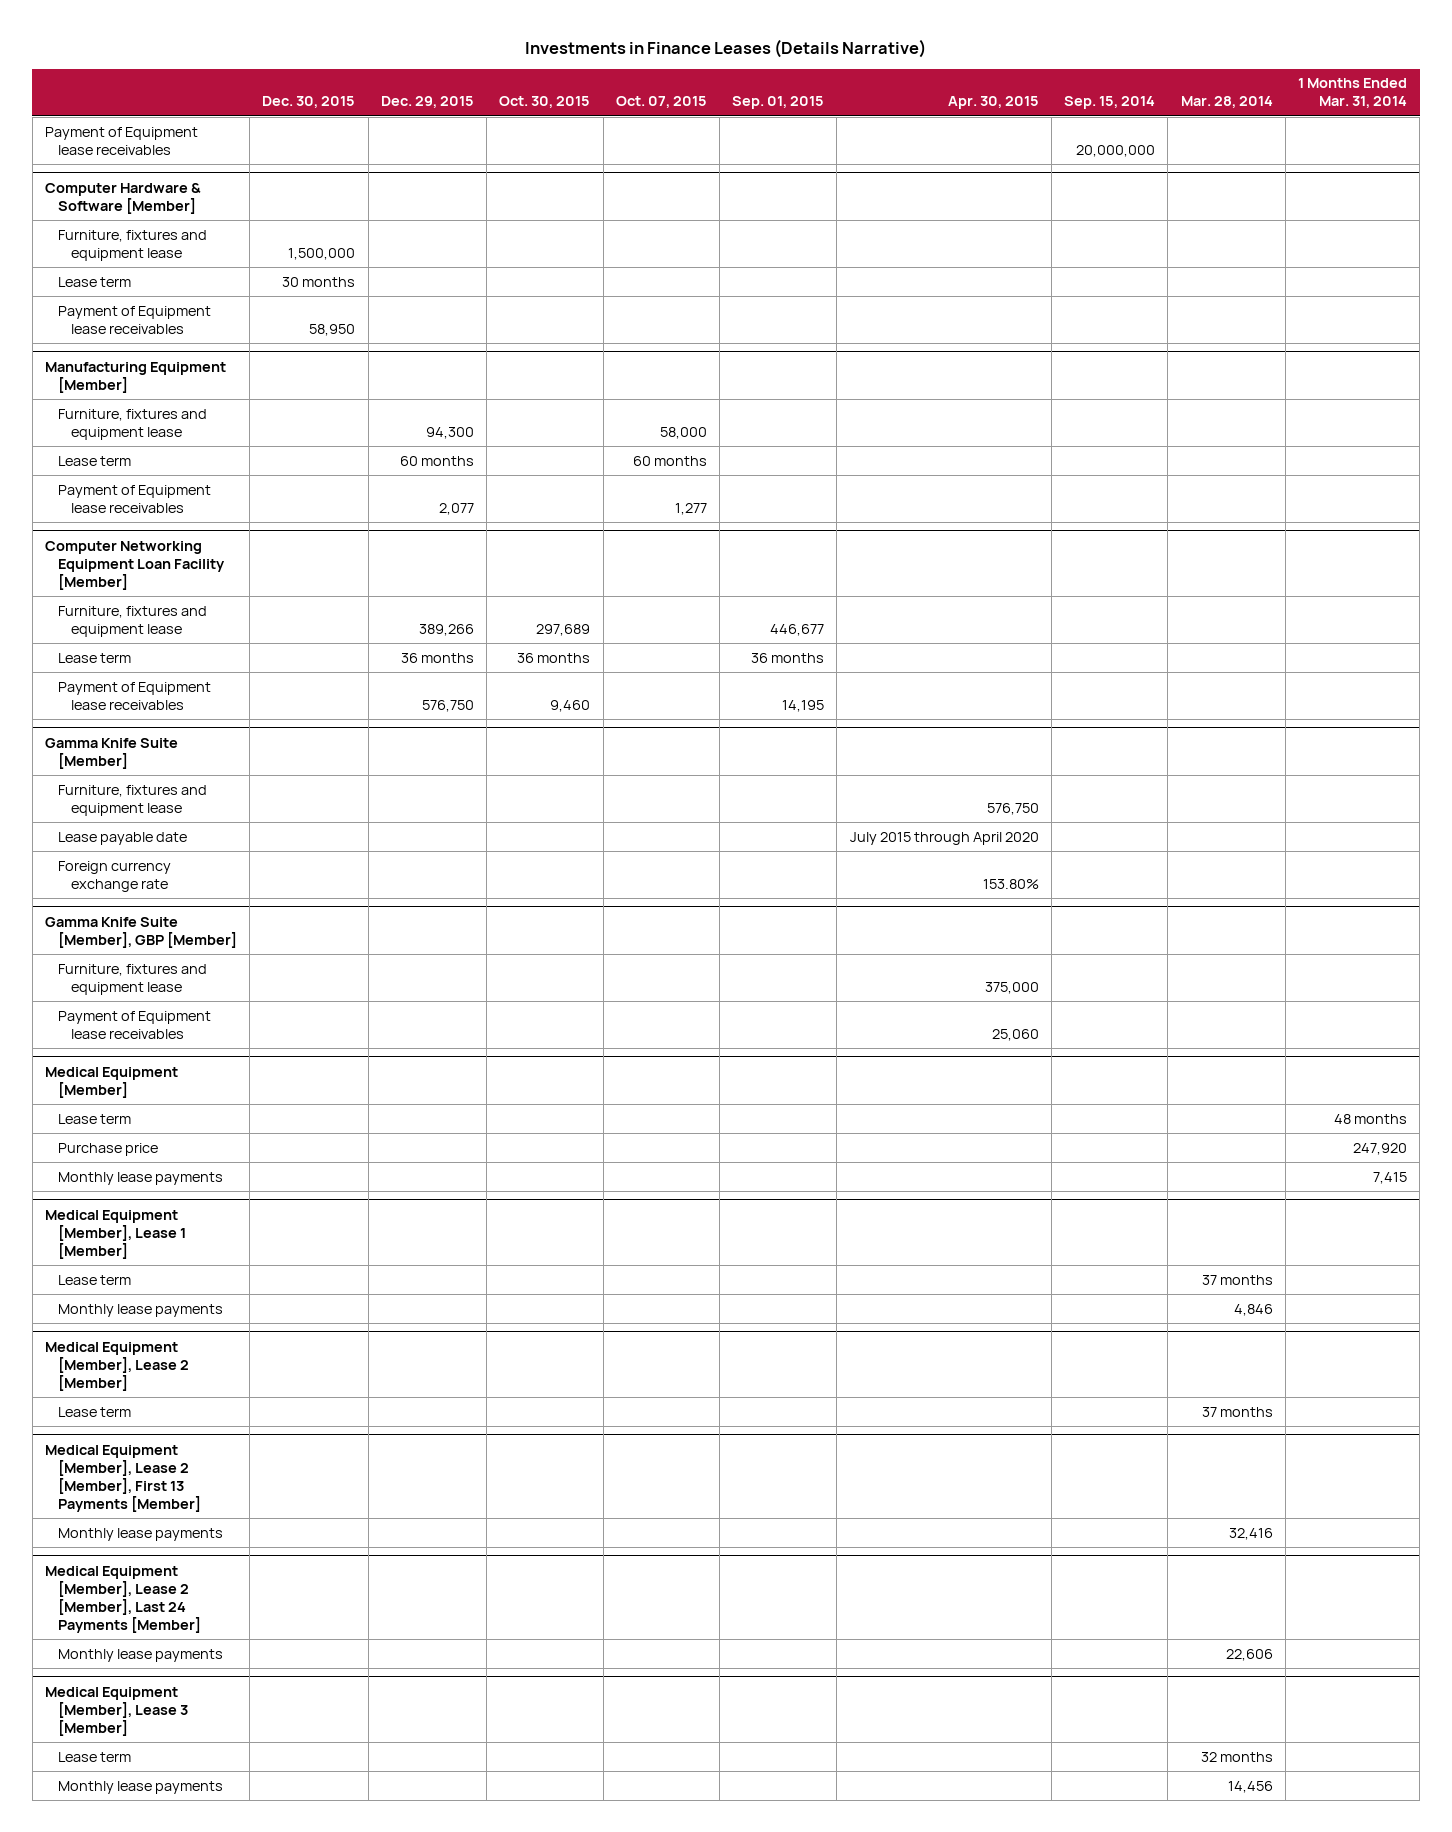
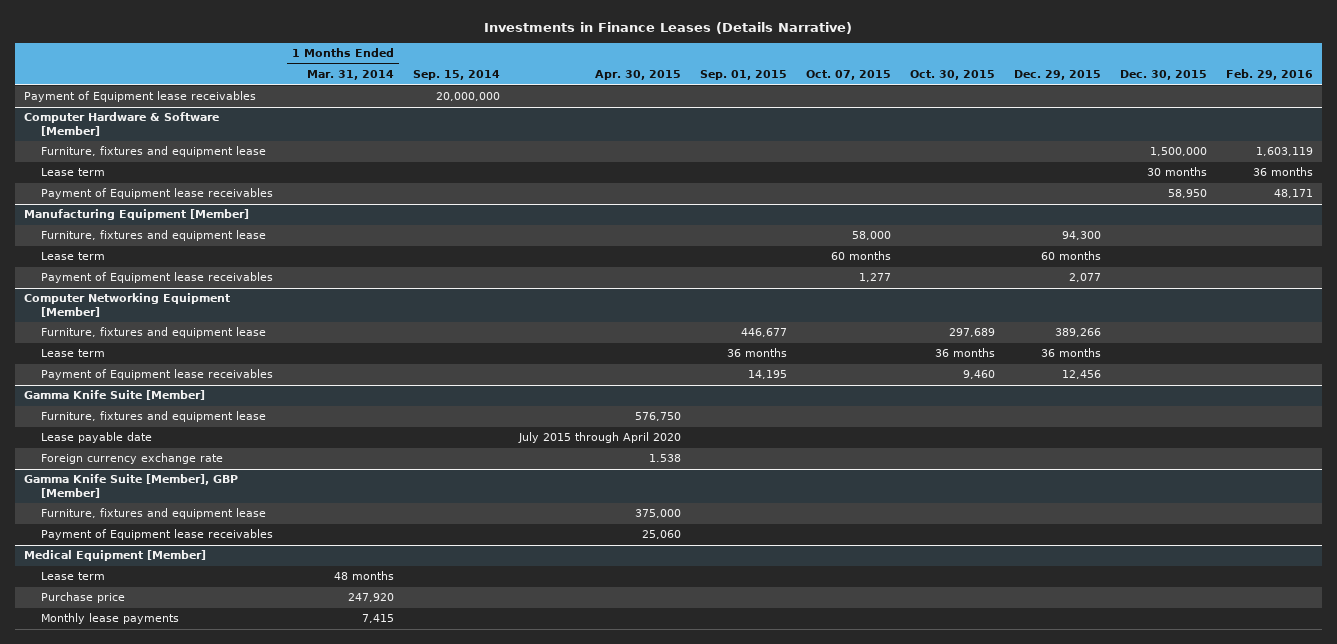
- | Dec. 30, 2015 | Dec. 29, 2015 | Oct. 30, 2015 | Oct. 07, 2015 | Sep. 01, 2015 | Apr. 30, 2015 | Sep. 15, 2014 | Mar. 28, 2014 | 1 Months Ended Mar. 31, 2014
+ | 1 Months Ended Mar. 31, 2014 | Sep. 15, 2014 | Apr. 30, 2015 | Sep. 01, 2015 | Oct. 07, 2015 | Oct. 30, 2015 | Dec. 29, 2015 | Dec. 30, 2015 | Feb. 29, 2016
- Computer Networking Equipment Loan Facility [Member]
+ Computer Networking Equipment [Member]
- Payment of Equipment lease receivables | | 576,750 | 9,460 | | 14,195 | | | |
+ Payment of Equipment lease receivables | | | | 14,195 | | 9,460 | 12,456 | |
@ Gamma Knife Suite [Member]
- Foreign currency exchange rate | | | | | | 153.80% | | |
+ Foreign currency exchange rate | | | 1.538 | | | | | |
- Medical Equipment [Member], Lease 1 [Member]
- Lease term | | | | | | | | 37 months |
- Monthly lease payments | | | | | | | | 4,846 |
- Medical Equipment [Member], Lease 2 [Member]
- Lease term | | | | | | | | 37 months |
- Medical Equipment [Member], Lease 2 [Member], First 13 Payments [Member]
- Monthly lease payments | | | | | | | | 32,416 |
- Medical Equipment [Member], Lease 2 [Member], Last 24 Payments [Member]
- Monthly lease payments | | | | | | | | 22,606 |
- Medical Equipment [Member], Lease 3 [Member]
- Lease term | | | | | | | | 32 months |
- Monthly lease payments | | | | | | | | 14,456 |

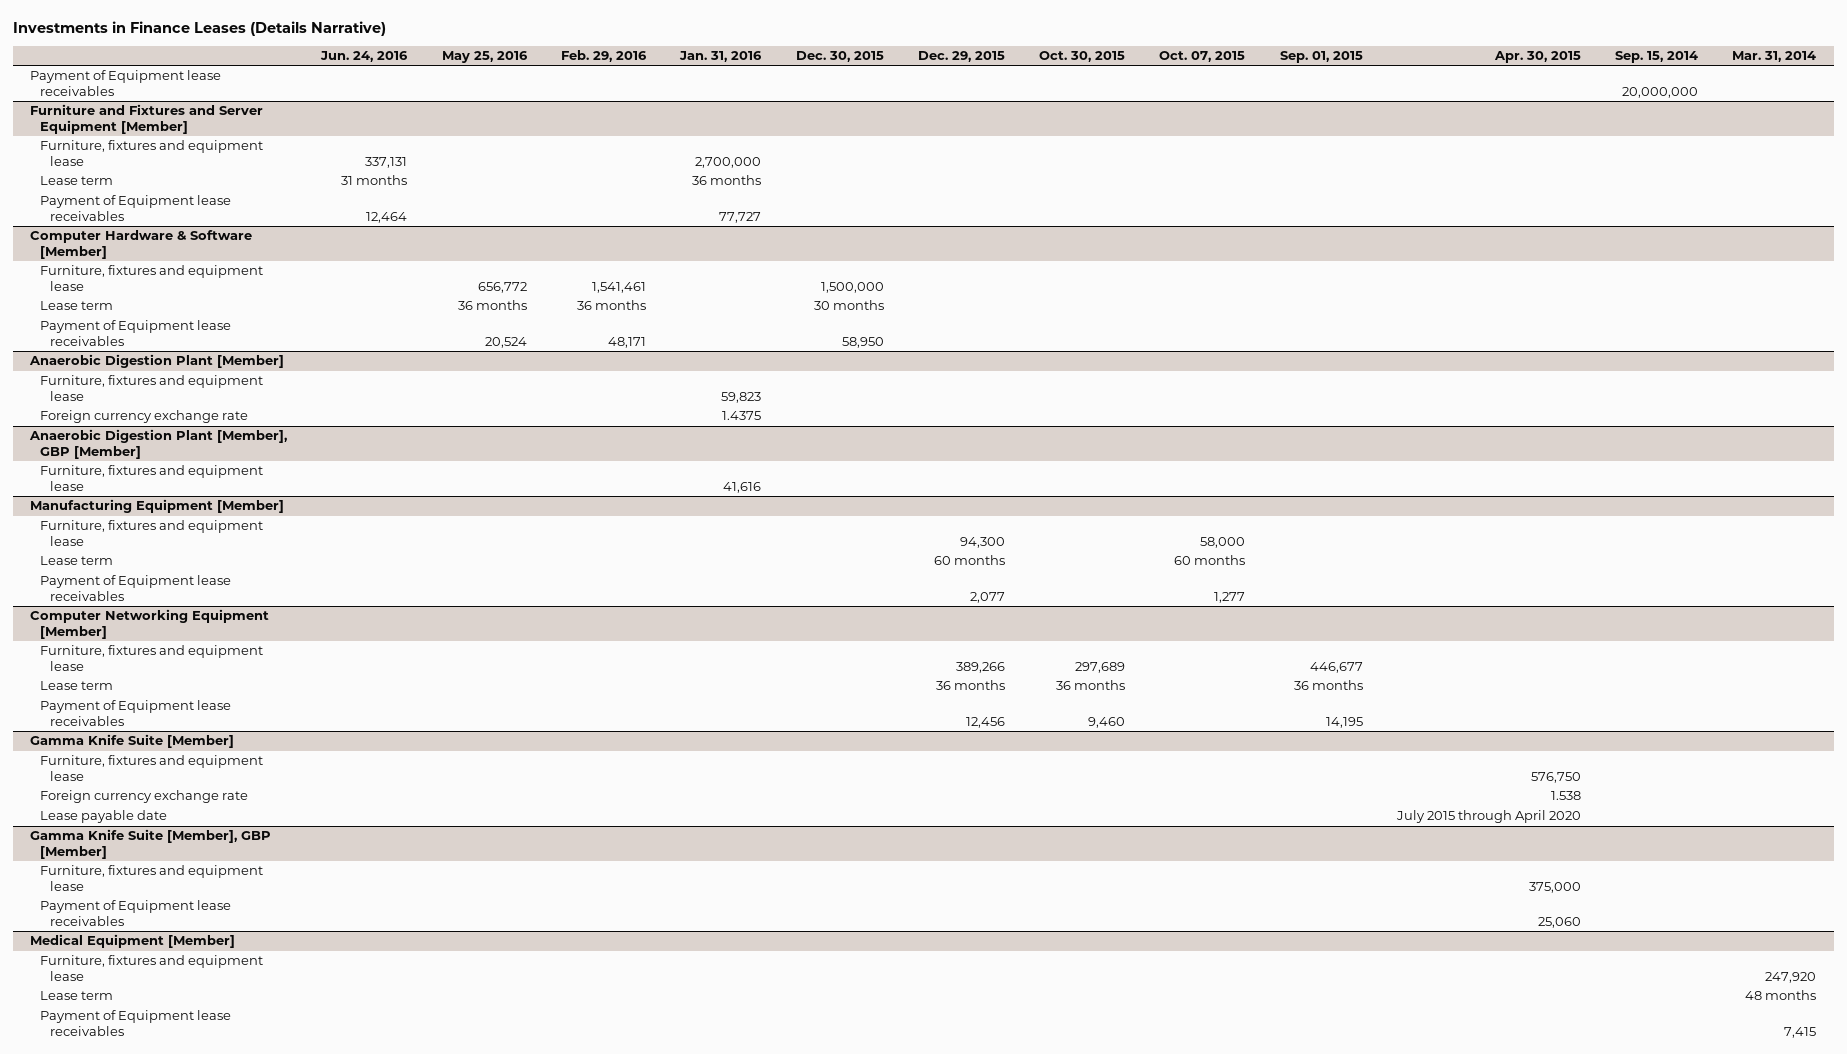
- | 1 Months Ended Mar. 31, 2014 | Sep. 15, 2014 | Apr. 30, 2015 | Sep. 01, 2015 | Oct. 07, 2015 | Oct. 30, 2015 | Dec. 29, 2015 | Dec. 30, 2015 | Feb. 29, 2016
+ | Jun. 24, 2016 | May 25, 2016 | Feb. 29, 2016 | Jan. 31, 2016 | Dec. 30, 2015 | Dec. 29, 2015 | Oct. 30, 2015 | Oct. 07, 2015 | Sep. 01, 2015 | Apr. 30, 2015 | Sep. 15, 2014 | Mar. 31, 2014
+ Furniture and Fixtures and Server Equipment [Member]
+ Furniture, fixtures and equipment lease | 337,131 | | | 2,700,000 | | | | | | | |
+ Lease term | 31 months | | | 36 months | | | | | | | |
+ Payment of Equipment lease receivables | 12,464 | | | 77,727 | | | | | | | |
@ Computer Hardware & Software [Member]
- Furniture, fixtures and equipment lease | | | | | | | | 1,500,000 | 1,603,119
+ Furniture, fixtures and equipment lease | | 656,772 | 1,541,461 | | 1,500,000 | | | | | | |
+ Anaerobic Digestion Plant [Member]
+ Furniture, fixtures and equipment lease | | | | 59,823 | | | | | | | |
+ Foreign currency exchange rate | | | | 1.4375 | | | | | | | |
+ Anaerobic Digestion Plant [Member], GBP [Member]
+ Furniture, fixtures and equipment lease | | | | 41,616 | | | | | | | |
@ Gamma Knife Suite [Member]
moved down: Lease payable date | | | | | | | | | | July 2015 through April 2020 | |
@ Medical Equipment [Member]
+ Furniture, fixtures and equipment lease | | | | | | | | | | | | 247,920
- Purchase price | 247,920 | | | | | | | |
- Monthly lease payments | 7,415 | | | | | | | |
+ Payment of Equipment lease receivables | | | | | | | | | | | | 7,415

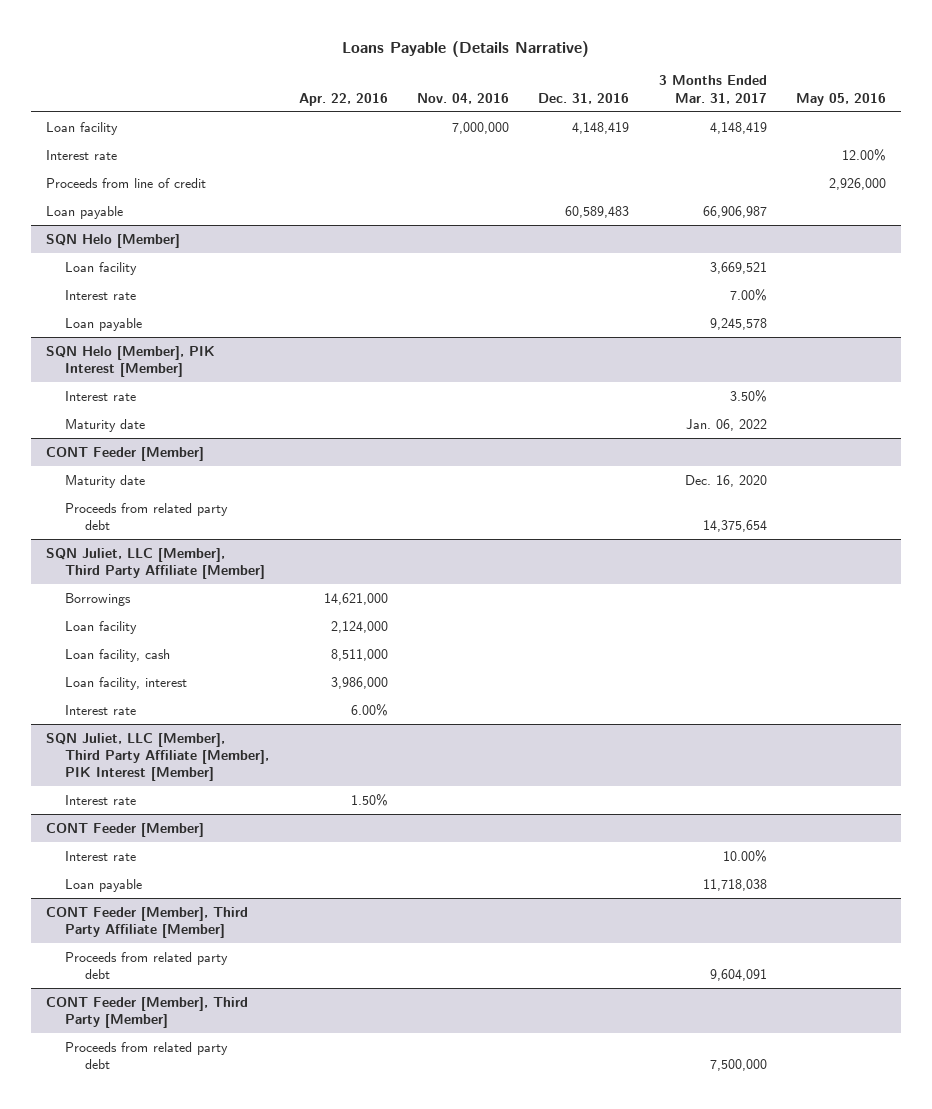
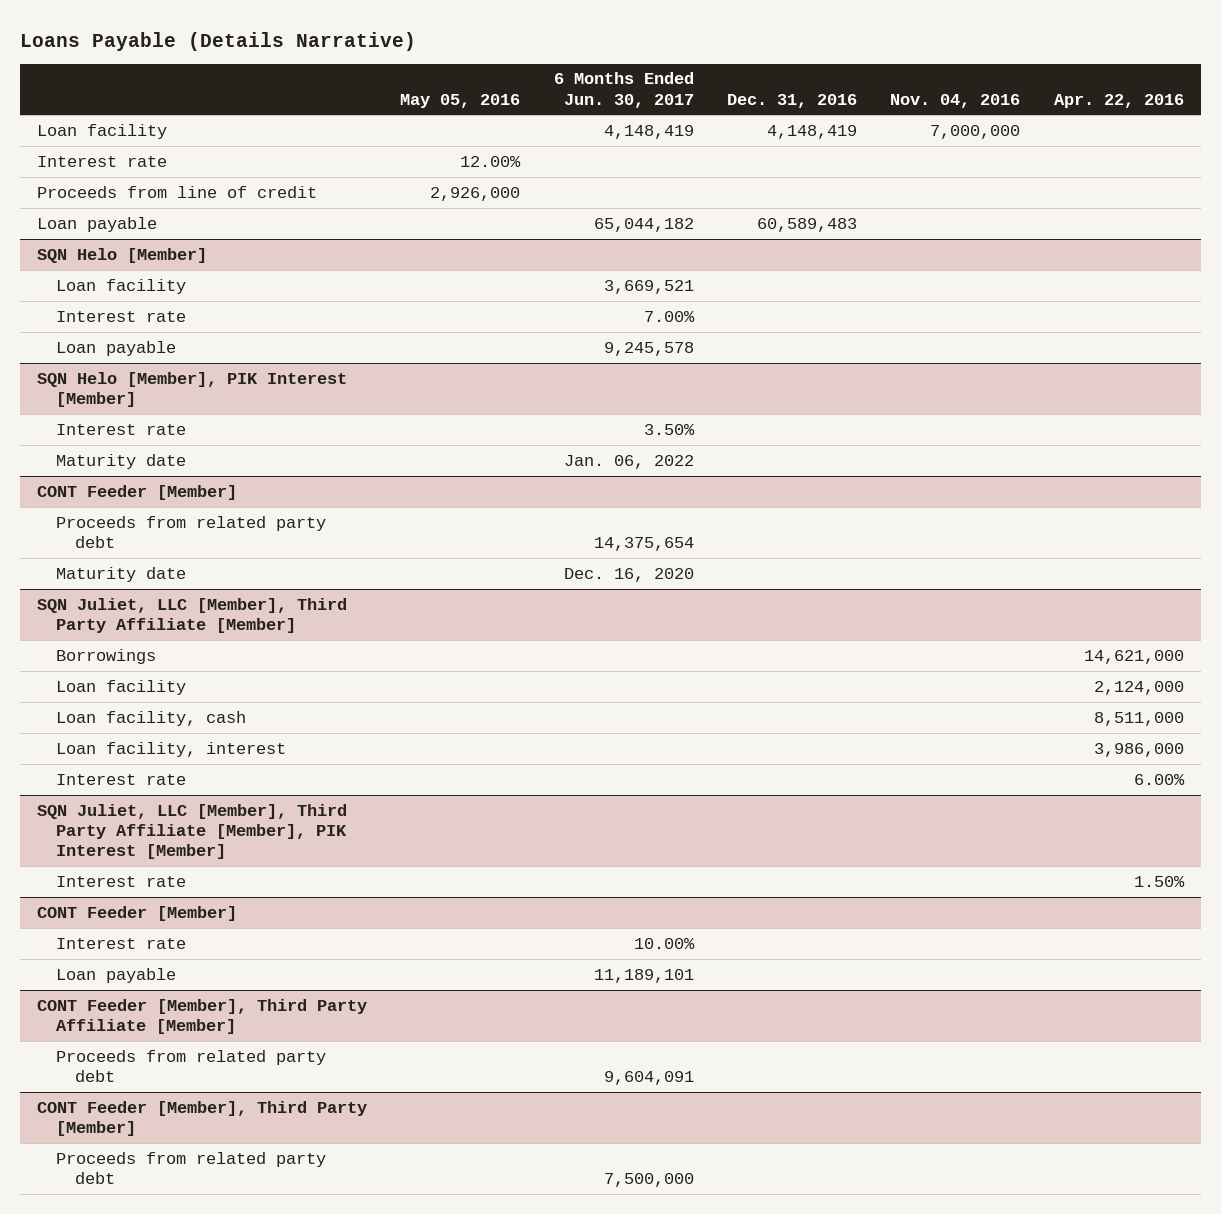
- | Apr. 22, 2016 | Nov. 04, 2016 | Dec. 31, 2016 | 3 Months Ended Mar. 31, 2017 | May 05, 2016
+ | May 05, 2016 | 6 Months Ended Jun. 30, 2017 | Dec. 31, 2016 | Nov. 04, 2016 | Apr. 22, 2016
@ CONT Feeder [Member]
moved down: Maturity date | | Dec. 16, 2020 | | |

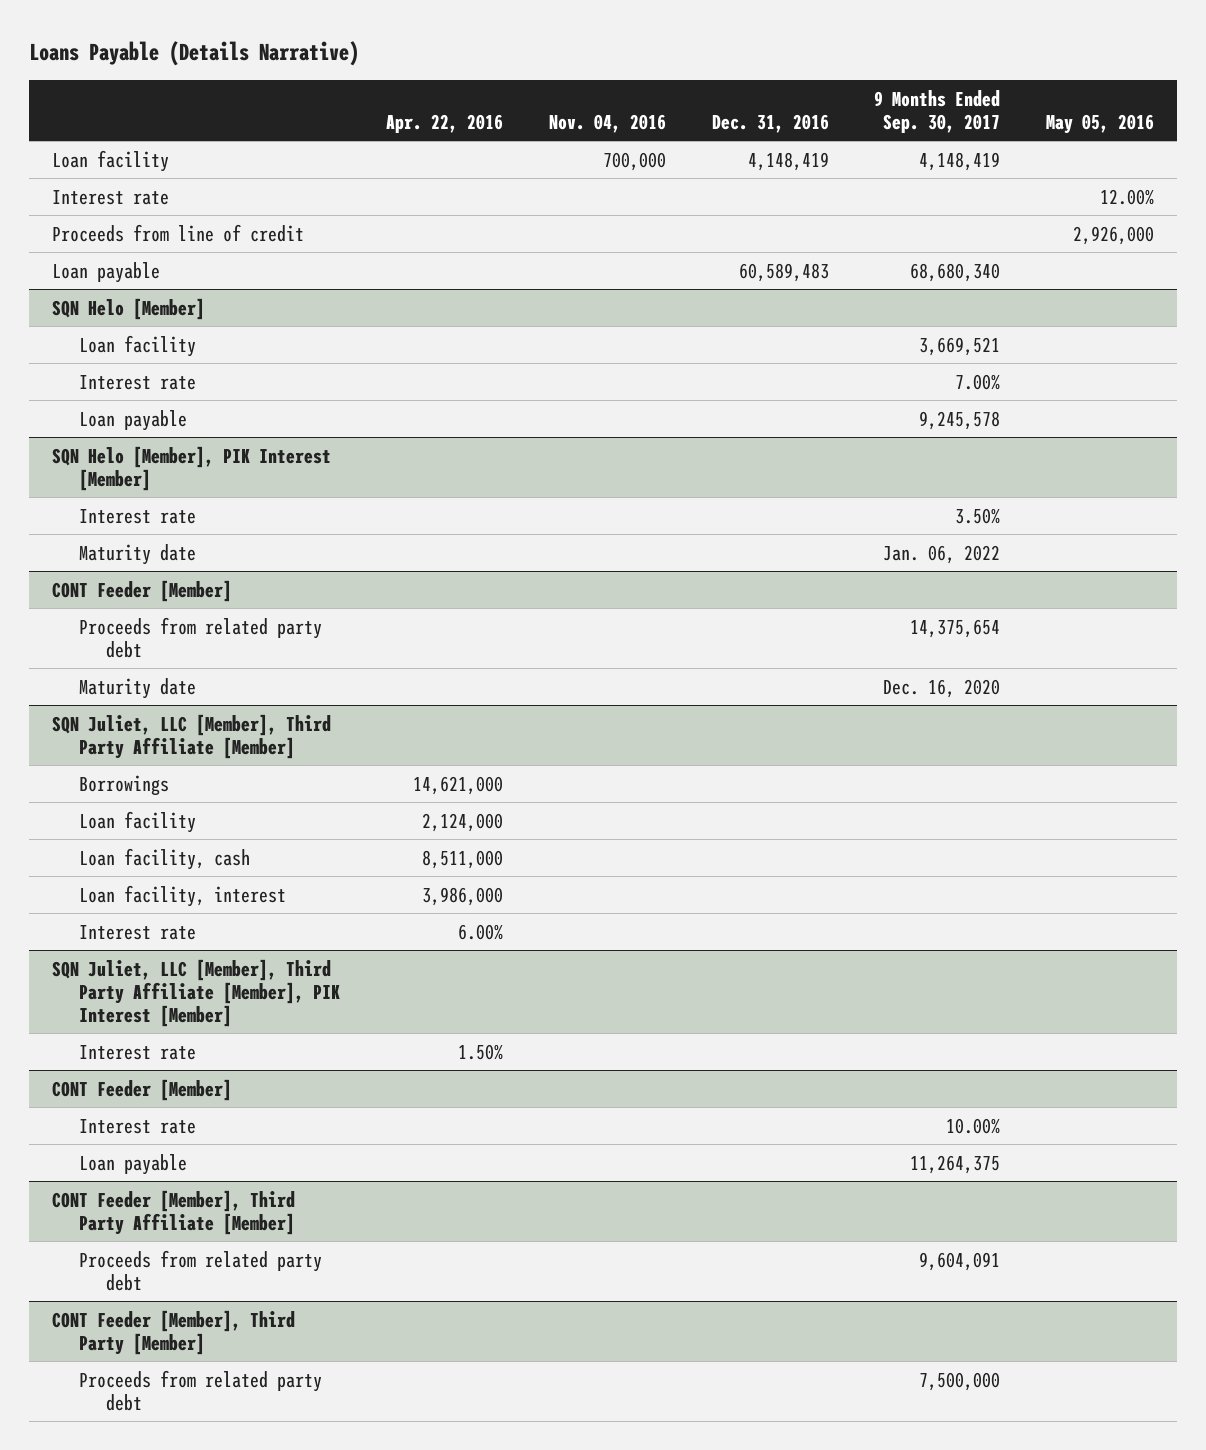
- | May 05, 2016 | 6 Months Ended Jun. 30, 2017 | Dec. 31, 2016 | Nov. 04, 2016 | Apr. 22, 2016
+ | Apr. 22, 2016 | Nov. 04, 2016 | Dec. 31, 2016 | 9 Months Ended Sep. 30, 2017 | May 05, 2016
- Loan facility | | 4,148,419 | 4,148,419 | 7,000,000 |
+ Loan facility | | 700,000 | 4,148,419 | 4,148,419 |

